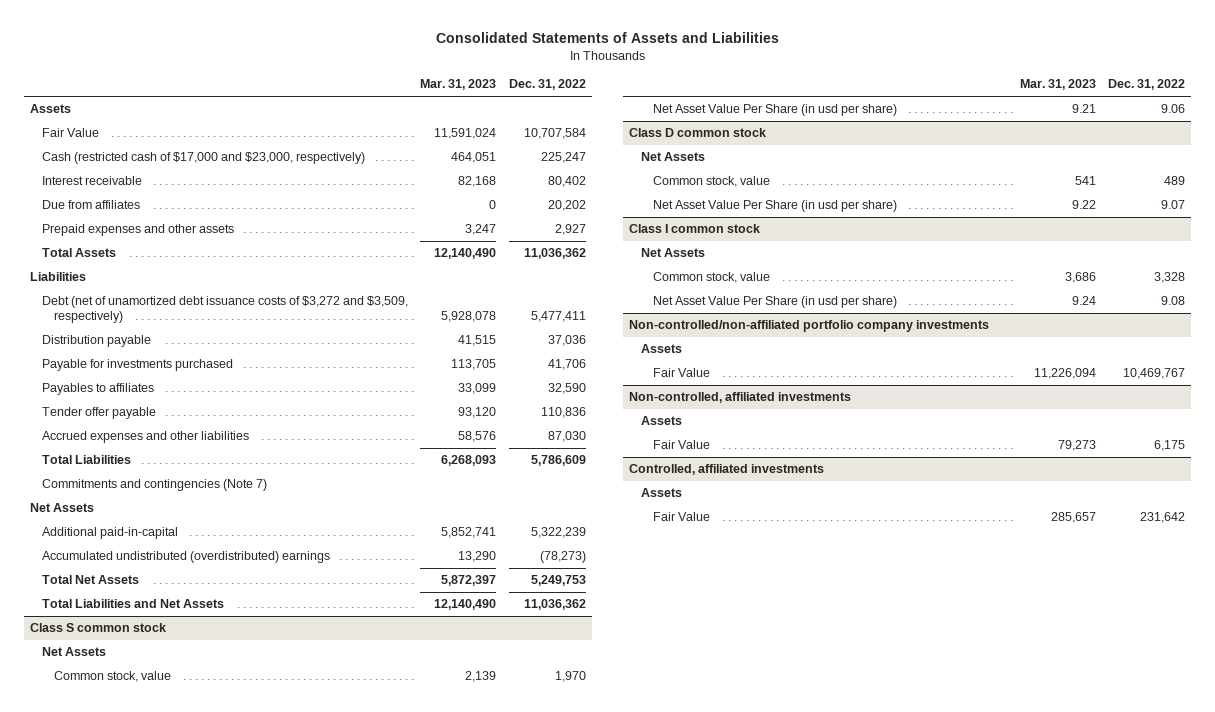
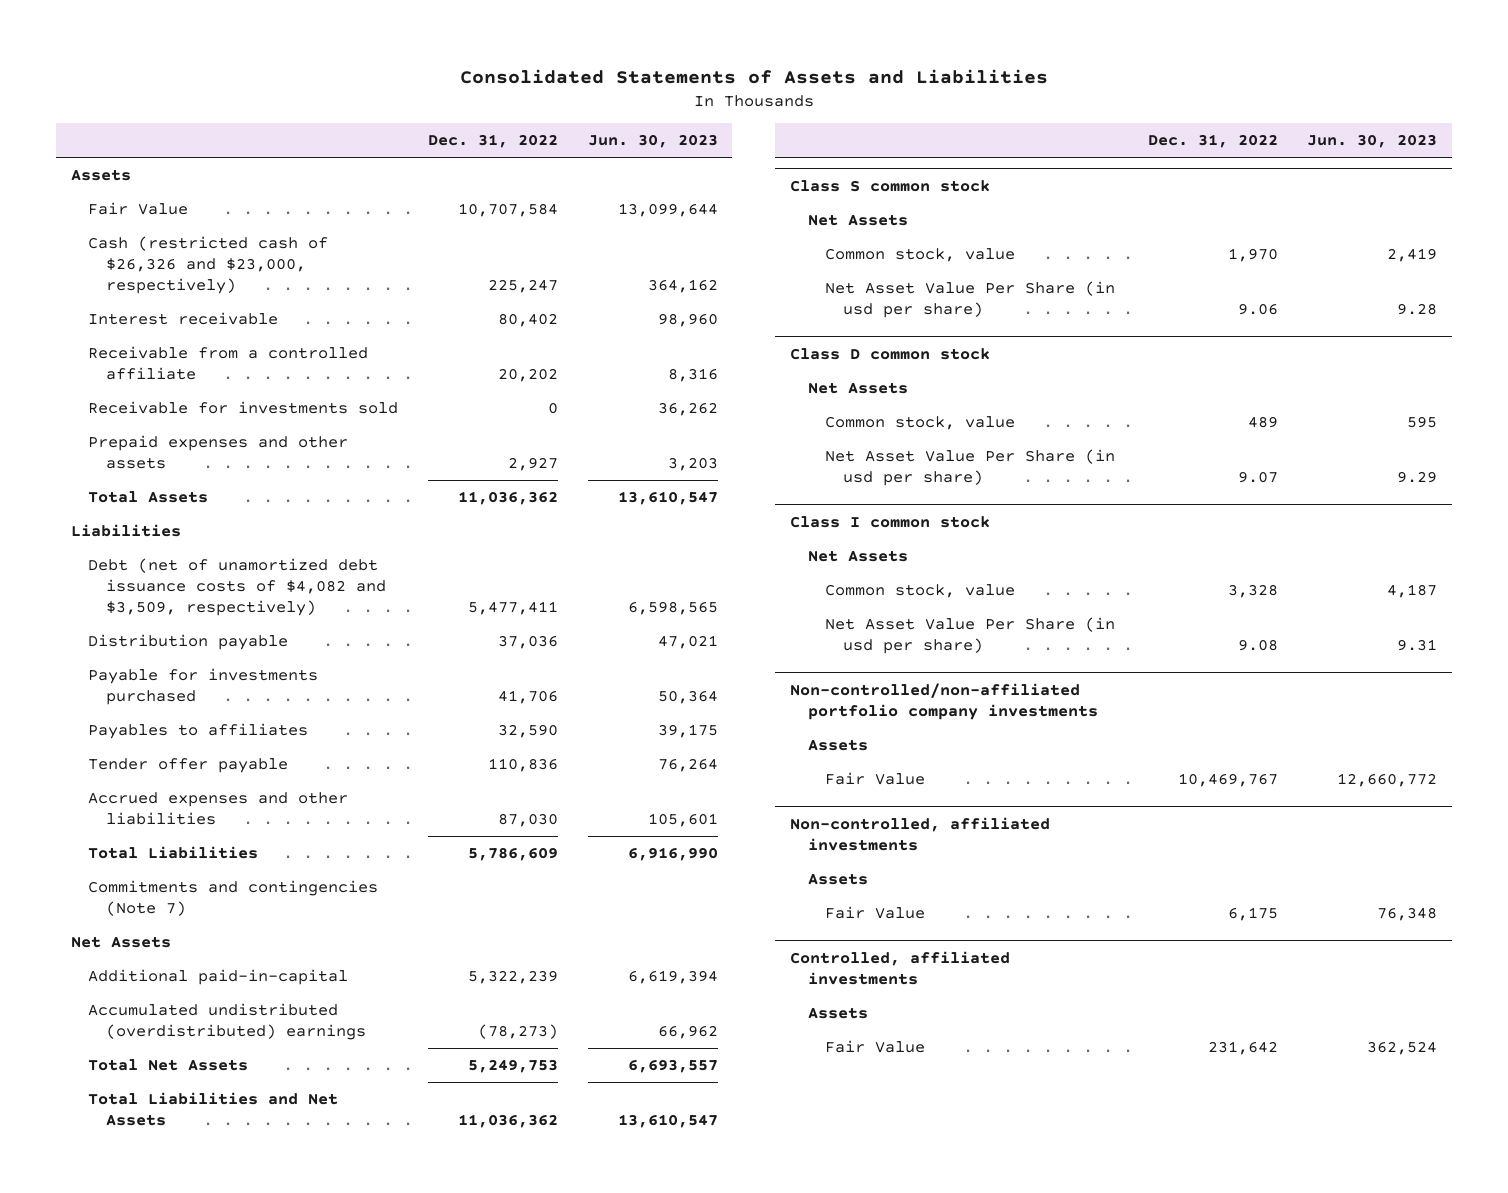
- | Mar. 31, 2023 | Dec. 31, 2022
+ | Dec. 31, 2022 | Jun. 30, 2023
- Cash (restricted cash of $17,000 and $23,000, respectively) | 464,051 | 225,247
+ Cash (restricted cash of $26,326 and $23,000, respectively) | 225,247 | 364,162
- Due from affiliates | 0 | 20,202
+ Receivable from a controlled affiliate | 20,202 | 8,316
+ Receivable for investments sold | 0 | 36,262
- Debt (net of unamortized debt issuance costs of $3,272 and $3,509, respectively) | 5,928,078 | 5,477,411
+ Debt (net of unamortized debt issuance costs of $4,082 and $3,509, respectively) | 5,477,411 | 6,598,565

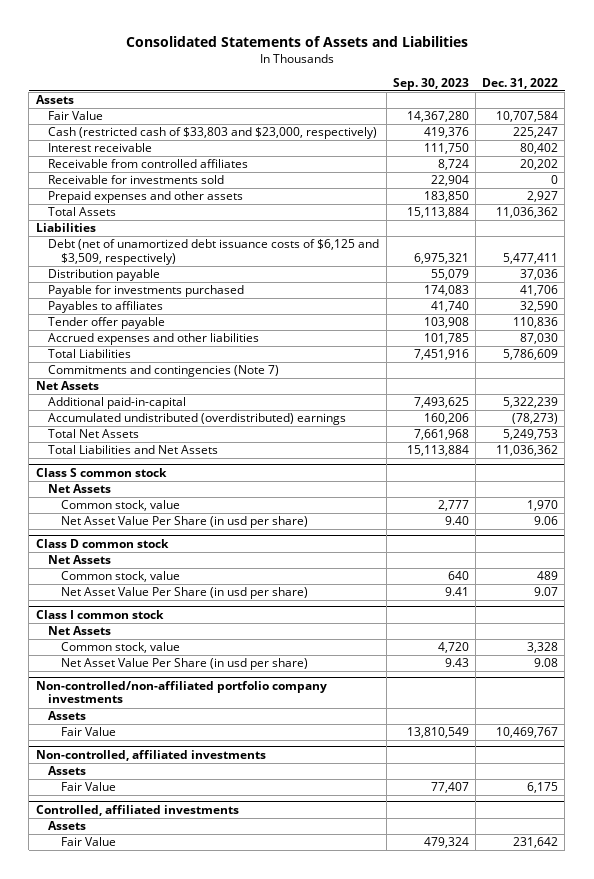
- | Dec. 31, 2022 | Jun. 30, 2023
+ | Sep. 30, 2023 | Dec. 31, 2022
- Cash (restricted cash of $26,326 and $23,000, respectively) | 225,247 | 364,162
+ Cash (restricted cash of $33,803 and $23,000, respectively) | 419,376 | 225,247
- Receivable from a controlled affiliate | 20,202 | 8,316
+ Receivable from controlled affiliates | 8,724 | 20,202
- Debt (net of unamortized debt issuance costs of $4,082 and $3,509, respectively) | 5,477,411 | 6,598,565
+ Debt (net of unamortized debt issuance costs of $6,125 and $3,509, respectively) | 6,975,321 | 5,477,411

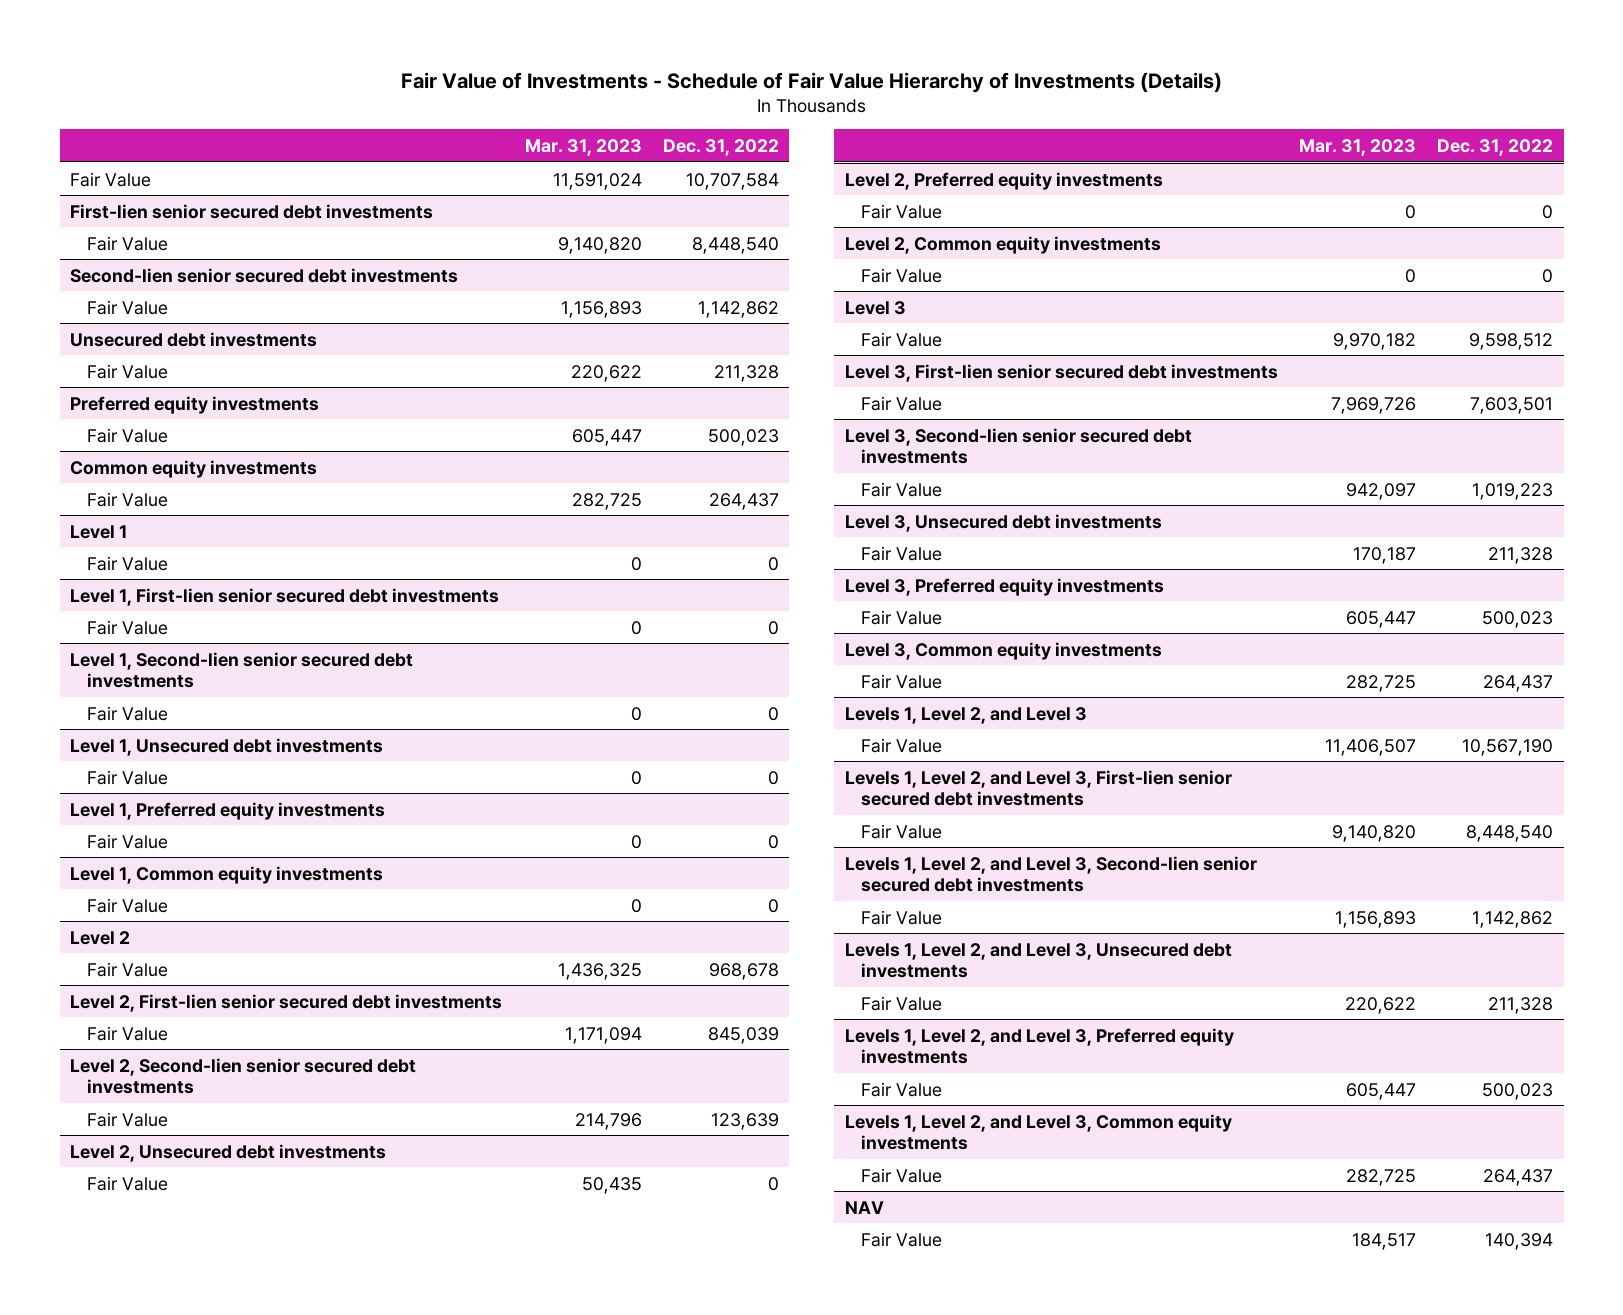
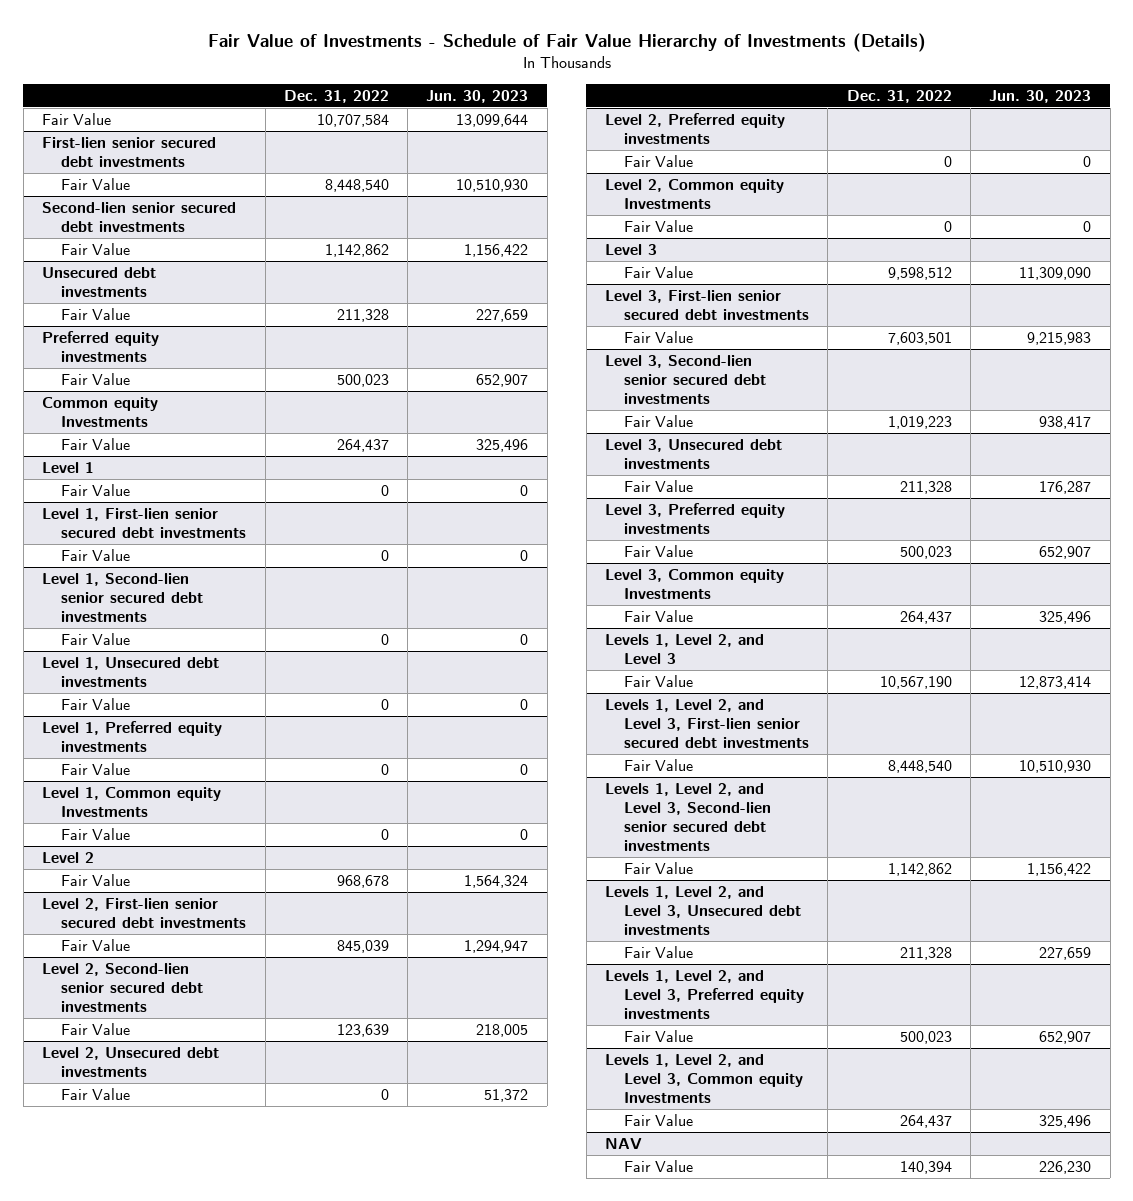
- | Mar. 31, 2023 | Dec. 31, 2022
+ | Dec. 31, 2022 | Jun. 30, 2023
- Common equity investments
+ Common equity Investments
- Level 1, Common equity investments
+ Level 1, Common equity Investments
- Level 2, Common equity investments
+ Level 2, Common equity Investments
- Level 3, Common equity investments
+ Level 3, Common equity Investments
- Levels 1, Level 2, and Level 3, Common equity investments
+ Levels 1, Level 2, and Level 3, Common equity Investments

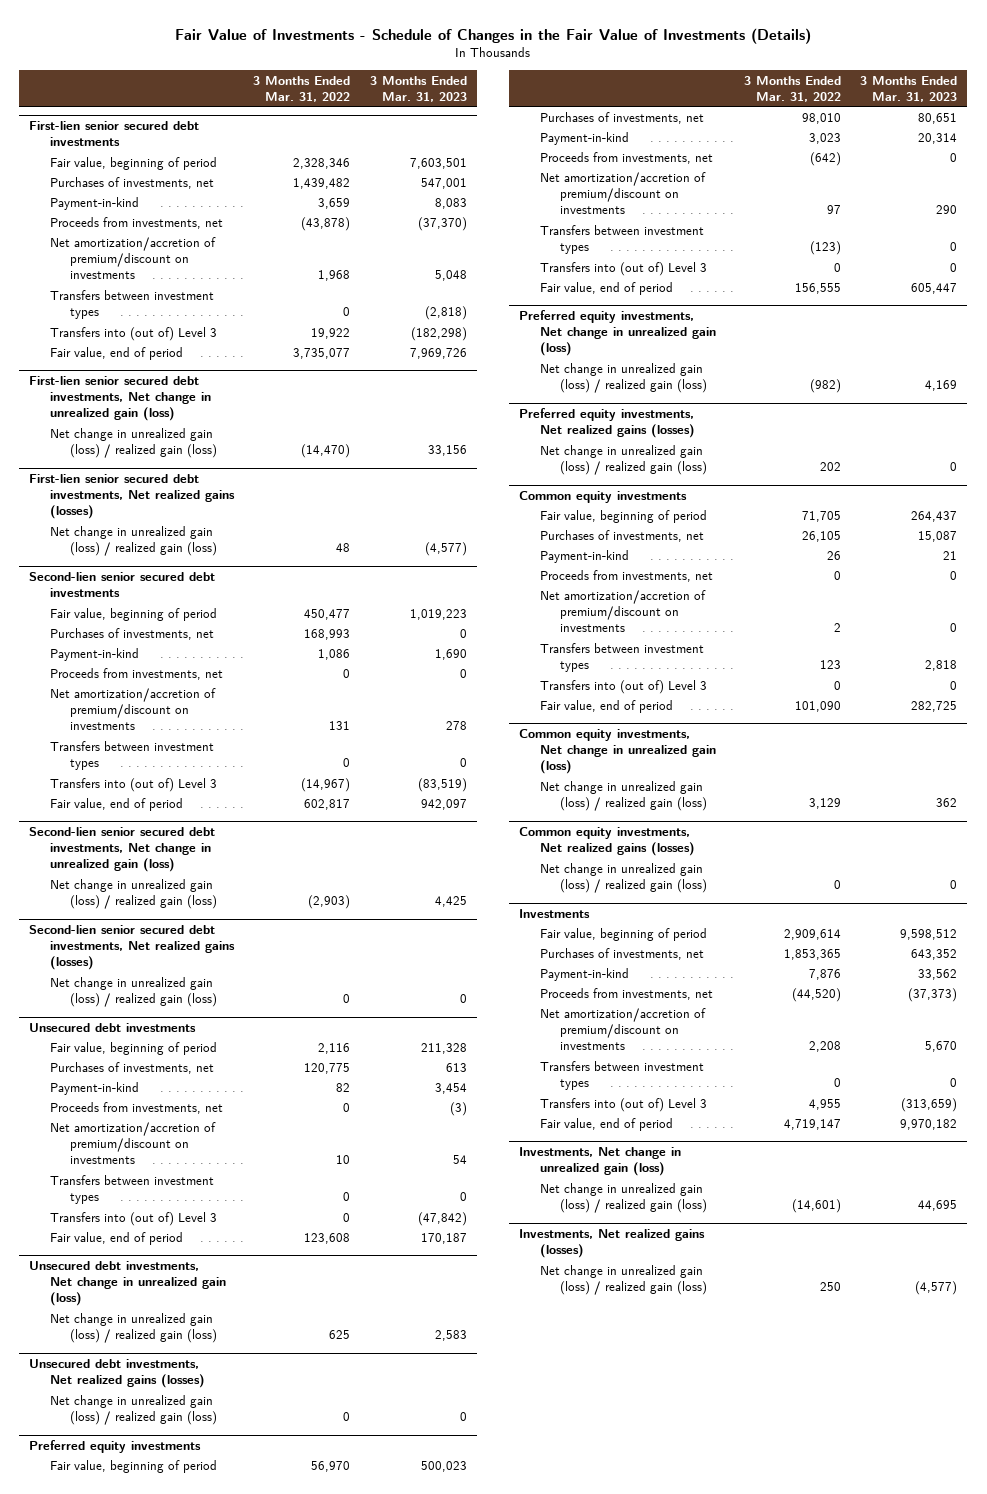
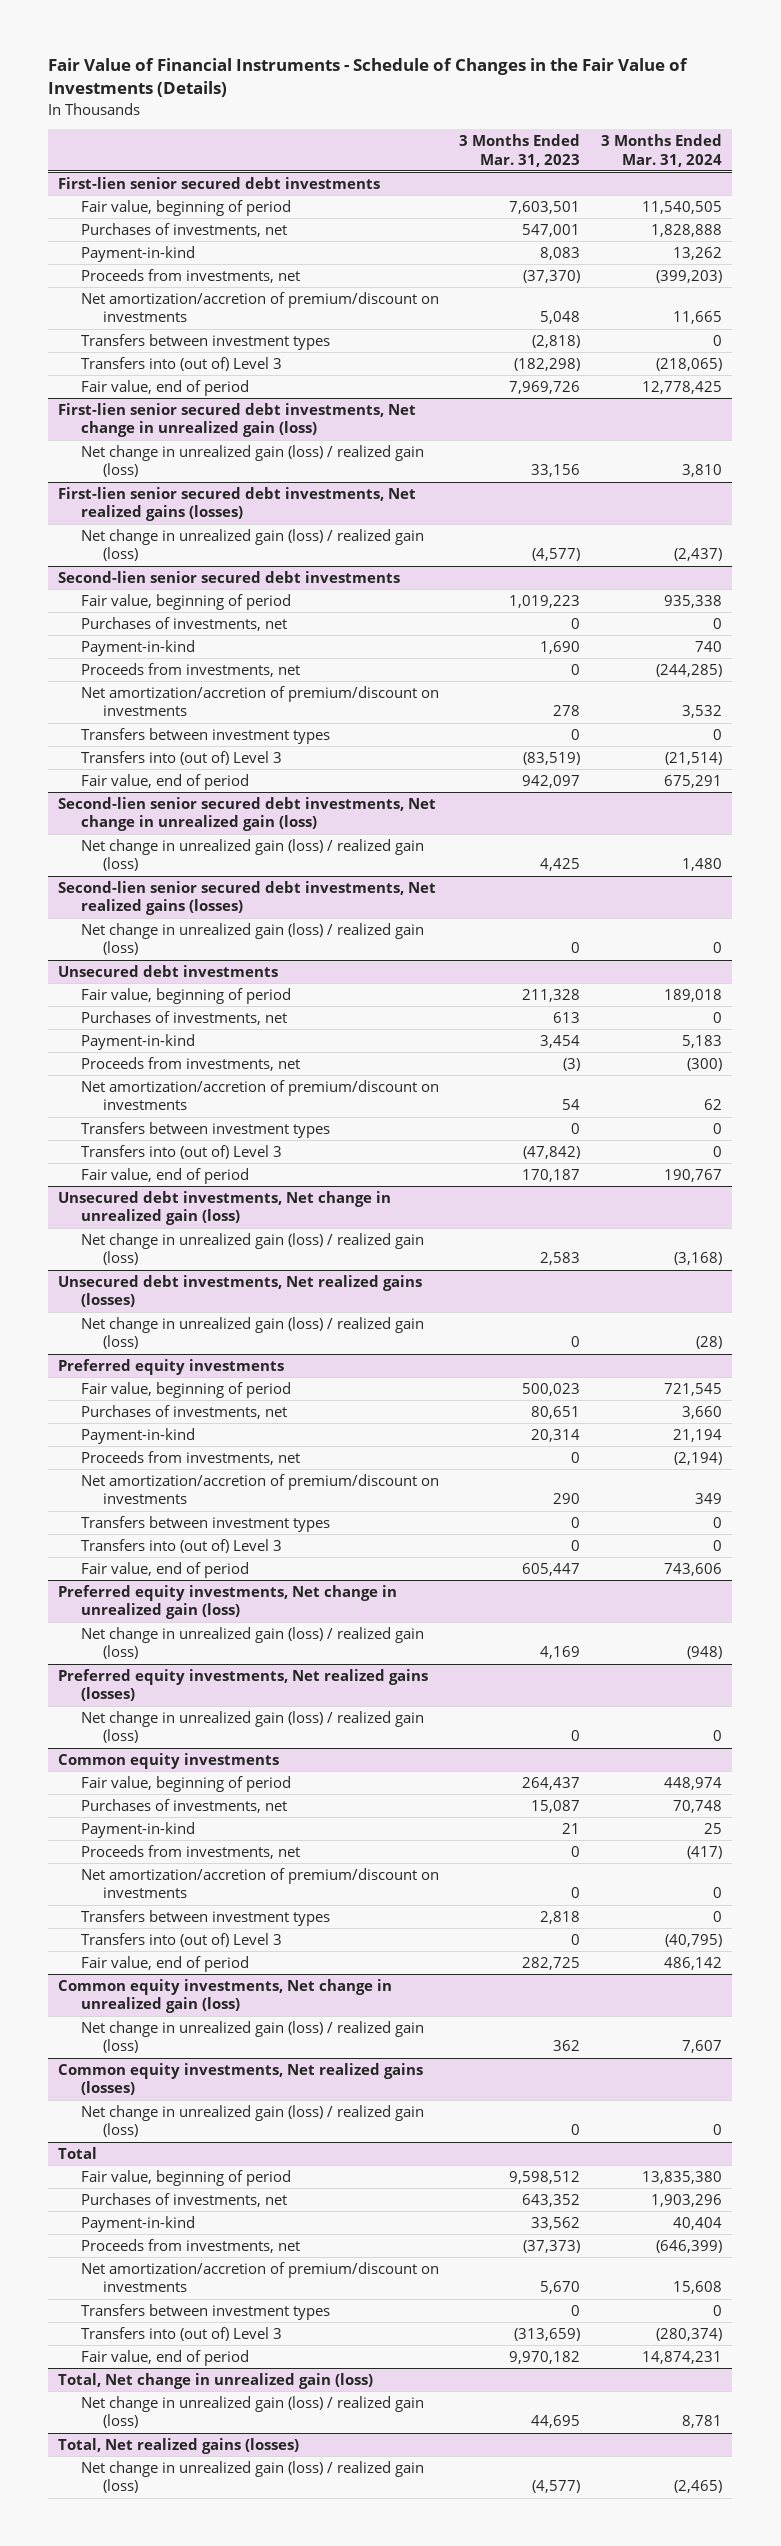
- Fair Value of Investments - Schedule of Changes in the Fair Value of Investments (Details)
+ Fair Value of Financial Instruments - Schedule of Changes in the Fair Value of Investments (Details)
- | 3 Months Ended Mar. 31, 2022 | 3 Months Ended Mar. 31, 2023
+ | 3 Months Ended Mar. 31, 2023 | 3 Months Ended Mar. 31, 2024
- Investments
+ Total
- Investments, Net change in unrealized gain (loss)
+ Total, Net change in unrealized gain (loss)
- Investments, Net realized gains (losses)
+ Total, Net realized gains (losses)

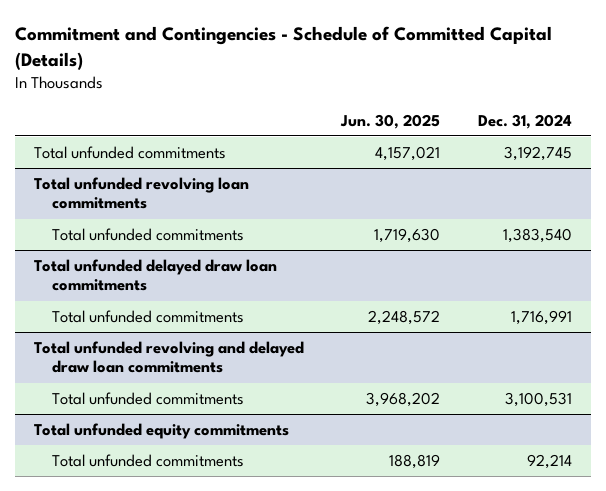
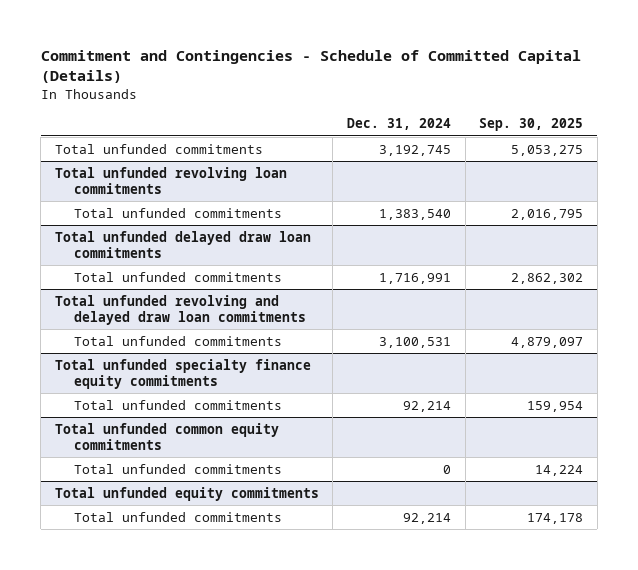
- | Jun. 30, 2025 | Dec. 31, 2024
+ | Dec. 31, 2024 | Sep. 30, 2025
+ Total unfunded specialty finance equity commitments
+ Total unfunded commitments | 92,214 | 159,954
+ Total unfunded common equity commitments
+ Total unfunded commitments | 0 | 14,224

